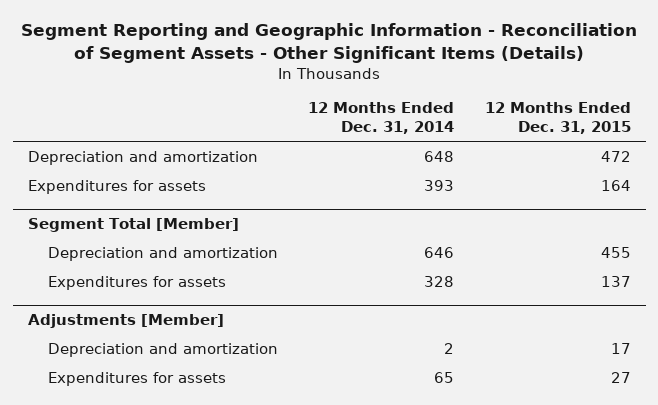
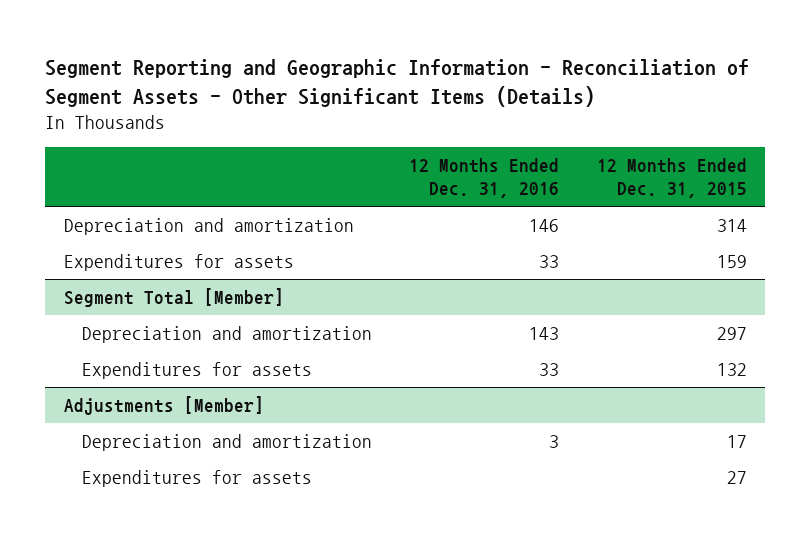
- | 12 Months Ended Dec. 31, 2014 | 12 Months Ended Dec. 31, 2015
+ | 12 Months Ended Dec. 31, 2016 | 12 Months Ended Dec. 31, 2015
- Depreciation and amortization | 648 | 472
- Expenditures for assets | 393 | 164
+ Depreciation and amortization | 146 | 314
+ Expenditures for assets | 33 | 159
@ Segment Total [Member]
- Depreciation and amortization | 646 | 455
- Expenditures for assets | 328 | 137
+ Depreciation and amortization | 143 | 297
+ Expenditures for assets | 33 | 132

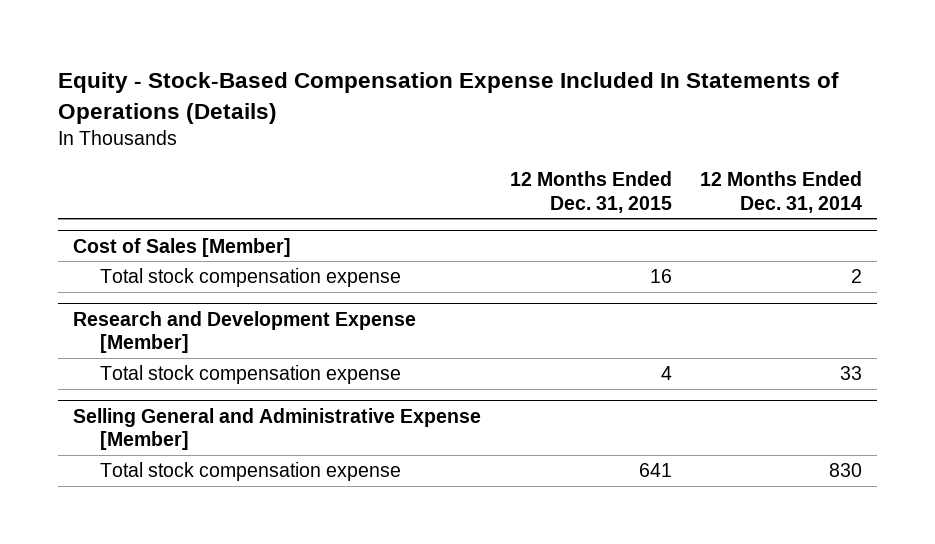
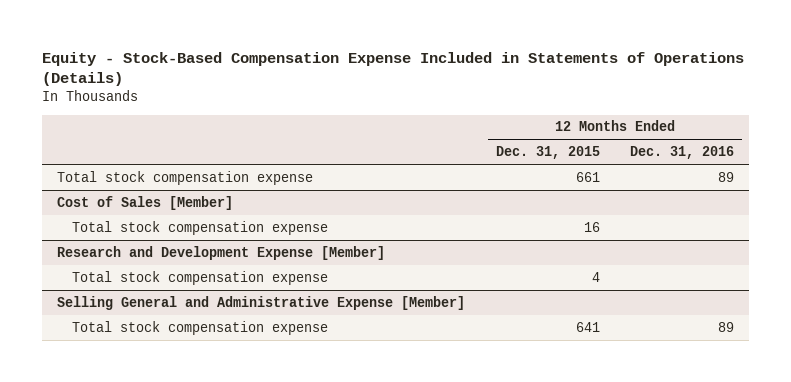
- Equity - Stock-Based Compensation Expense Included In Statements of Operations (Details)
+ Equity - Stock-Based Compensation Expense Included in Statements of Operations (Details)
- | 12 Months Ended Dec. 31, 2015 | 12 Months Ended Dec. 31, 2014
+ | 12 Months Ended Dec. 31, 2015 | 12 Months Ended Dec. 31, 2016
+ Total stock compensation expense | 661 | 89

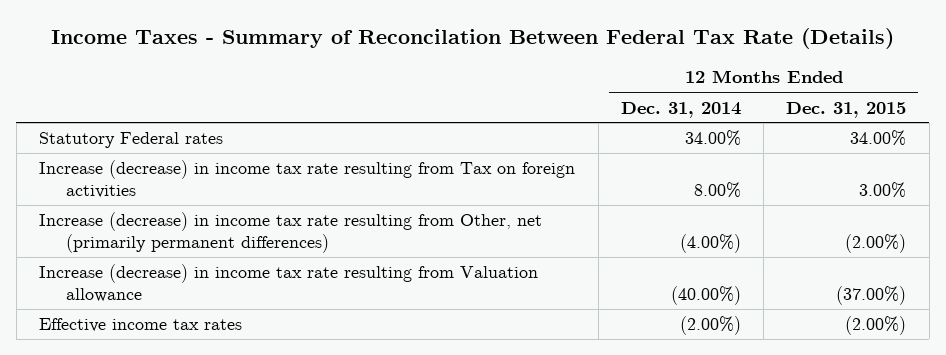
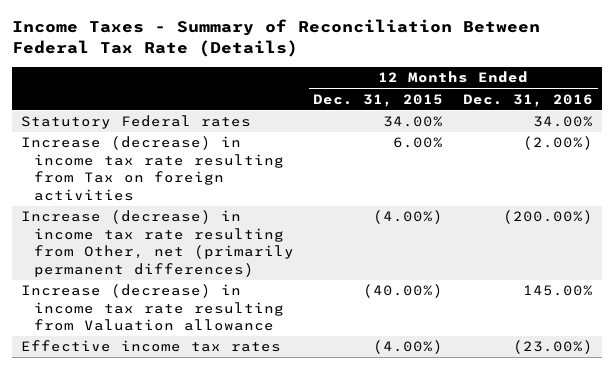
- Income Taxes - Summary of Reconcilation Between Federal Tax Rate (Details)
+ Income Taxes - Summary of Reconciliation Between Federal Tax Rate (Details)
- | 12 Months Ended Dec. 31, 2014 | 12 Months Ended Dec. 31, 2015
+ | 12 Months Ended Dec. 31, 2015 | 12 Months Ended Dec. 31, 2016
- Increase (decrease) in income tax rate resulting from Tax on foreign activities | 8.00% | 3.00%
- Increase (decrease) in income tax rate resulting from Other, net (primarily permanent differences) | (4.00%) | (2.00%)
- Increase (decrease) in income tax rate resulting from Valuation allowance | (40.00%) | (37.00%)
- Effective income tax rates | (2.00%) | (2.00%)
+ Increase (decrease) in income tax rate resulting from Tax on foreign activities | 6.00% | (2.00%)
+ Increase (decrease) in income tax rate resulting from Other, net (primarily permanent differences) | (4.00%) | (200.00%)
+ Increase (decrease) in income tax rate resulting from Valuation allowance | (40.00%) | 145.00%
+ Effective income tax rates | (4.00%) | (23.00%)

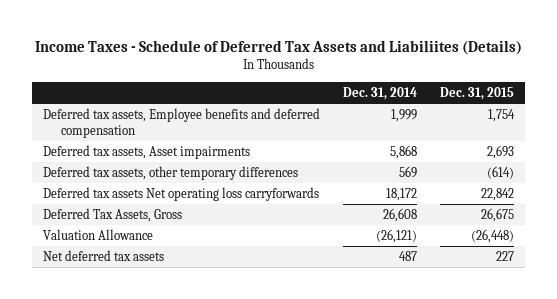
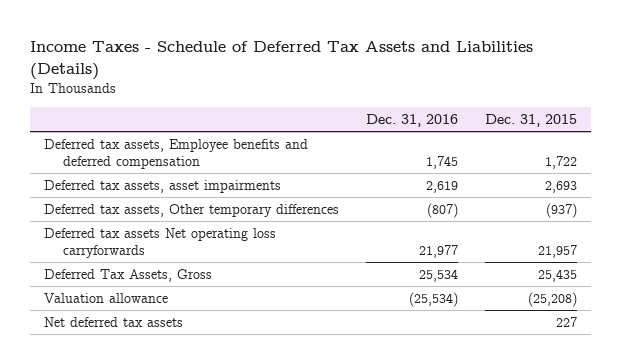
- Income Taxes - Schedule of Deferred Tax Assets and Liabiliites (Details)
+ Income Taxes - Schedule of Deferred Tax Assets and Liabilities (Details)
- | Dec. 31, 2014 | Dec. 31, 2015
+ | Dec. 31, 2016 | Dec. 31, 2015
- Deferred tax assets, Employee benefits and deferred compensation | 1,999 | 1,754
- Deferred tax assets, Asset impairments | 5,868 | 2,693
- Deferred tax assets, other temporary differences | 569 | (614)
- Deferred tax assets Net operating loss carryforwards | 18,172 | 22,842
- Deferred Tax Assets, Gross | 26,608 | 26,675
- Valuation Allowance | (26,121) | (26,448)
+ Deferred tax assets, Employee benefits and deferred compensation | 1,745 | 1,722
+ Deferred tax assets, asset impairments | 2,619 | 2,693
+ Deferred tax assets, Other temporary differences | (807) | (937)
+ Deferred tax assets Net operating loss carryforwards | 21,977 | 21,957
+ Deferred Tax Assets, Gross | 25,534 | 25,435
+ Valuation allowance | (25,534) | (25,208)

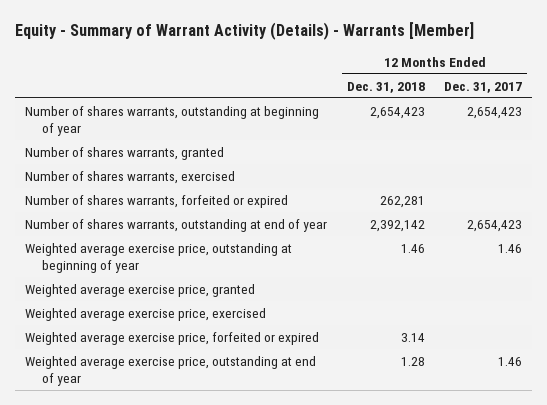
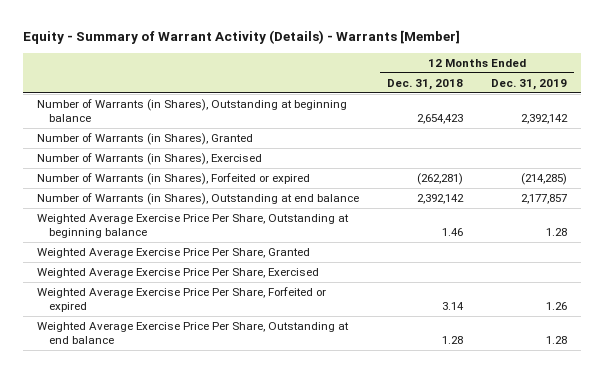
- | 12 Months Ended Dec. 31, 2018 | 12 Months Ended Dec. 31, 2017
+ | 12 Months Ended Dec. 31, 2018 | 12 Months Ended Dec. 31, 2019
- Number of shares warrants, outstanding at beginning of year | 2,654,423 | 2,654,423
- Number of shares warrants, granted
- Number of shares warrants, exercised
- Number of shares warrants, forfeited or expired | 262,281 |
- Number of shares warrants, outstanding at end of year | 2,392,142 | 2,654,423
- Weighted average exercise price, outstanding at beginning of year | 1.46 | 1.46
- Weighted average exercise price, granted
- Weighted average exercise price, exercised
- Weighted average exercise price, forfeited or expired | 3.14 |
- Weighted average exercise price, outstanding at end of year | 1.28 | 1.46
+ Number of Warrants (in Shares), Outstanding at beginning balance | 2,654,423 | 2,392,142
+ Number of Warrants (in Shares), Granted
+ Number of Warrants (in Shares), Exercised
+ Number of Warrants (in Shares), Forfeited or expired | (262,281) | (214,285)
+ Number of Warrants (in Shares), Outstanding at end balance | 2,392,142 | 2,177,857
+ Weighted Average Exercise Price Per Share, Outstanding at beginning balance | 1.46 | 1.28
+ Weighted Average Exercise Price Per Share, Granted
+ Weighted Average Exercise Price Per Share, Exercised
+ Weighted Average Exercise Price Per Share, Forfeited or expired | 3.14 | 1.26
+ Weighted Average Exercise Price Per Share, Outstanding at end balance | 1.28 | 1.28

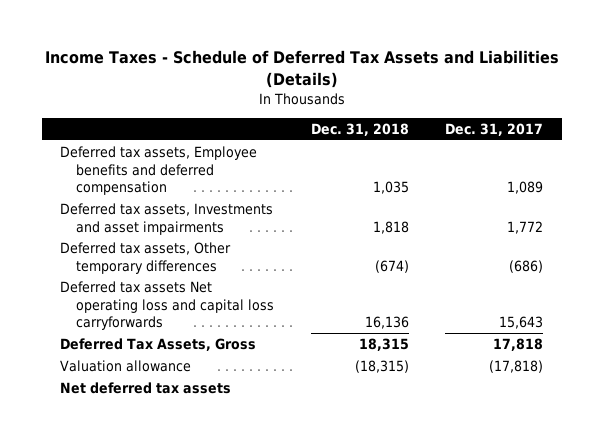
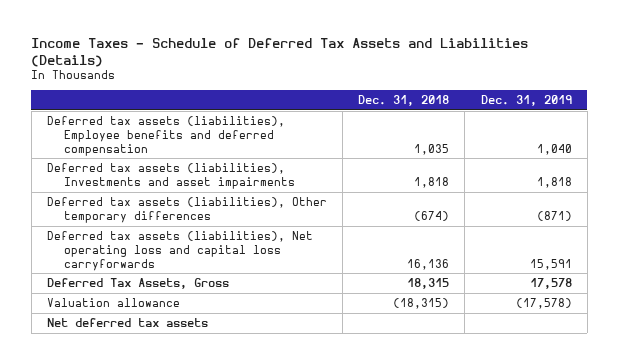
- | Dec. 31, 2018 | Dec. 31, 2017
+ | Dec. 31, 2018 | Dec. 31, 2019
- Deferred tax assets, Employee benefits and deferred compensation | 1,035 | 1,089
- Deferred tax assets, Investments and asset impairments | 1,818 | 1,772
- Deferred tax assets, Other temporary differences | (674) | (686)
- Deferred tax assets Net operating loss and capital loss carryforwards | 16,136 | 15,643
+ Deferred tax assets (liabilities), Employee benefits and deferred compensation | 1,035 | 1,040
+ Deferred tax assets (liabilities), Investments and asset impairments | 1,818 | 1,818
+ Deferred tax assets (liabilities), Other temporary differences | (674) | (871)
+ Deferred tax assets (liabilities), Net operating loss and capital loss carryforwards | 16,136 | 15,591

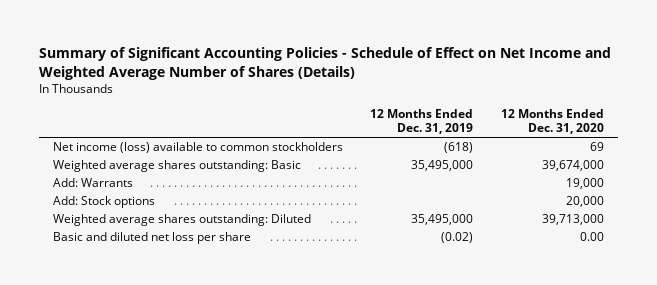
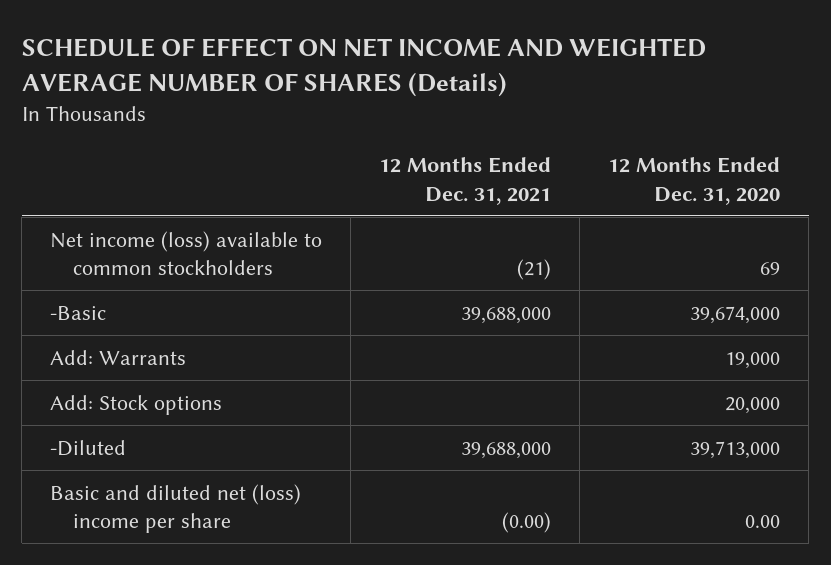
- Summary of Significant Accounting Policies - Schedule of Effect on Net Income and Weighted Average Number of Shares (Details)
+ SCHEDULE OF EFFECT ON NET INCOME AND WEIGHTED AVERAGE NUMBER OF SHARES (Details)
- | 12 Months Ended Dec. 31, 2019 | 12 Months Ended Dec. 31, 2020
+ | 12 Months Ended Dec. 31, 2021 | 12 Months Ended Dec. 31, 2020
- Weighted average shares outstanding: Basic | 35,495,000 | 39,674,000
+ -Basic | 39,688,000 | 39,674,000
- Weighted average shares outstanding: Diluted | 35,495,000 | 39,713,000
- Basic and diluted net loss per share | (0.02) | 0.00
+ -Diluted | 39,688,000 | 39,713,000
+ Basic and diluted net (loss) income per share | (0.00) | 0.00

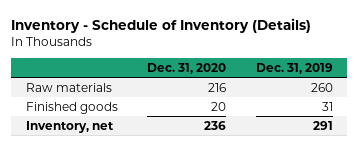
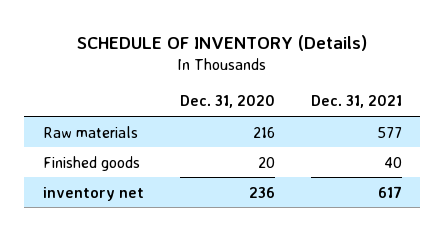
- Inventory - Schedule of Inventory (Details)
+ SCHEDULE OF INVENTORY (Details)
- | Dec. 31, 2020 | Dec. 31, 2019
+ | Dec. 31, 2020 | Dec. 31, 2021
- Inventory, net | 236 | 291
+ inventory net | 236 | 617

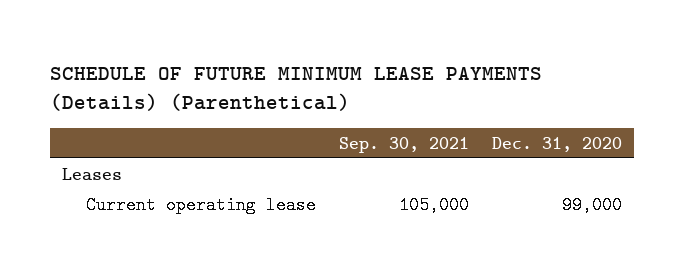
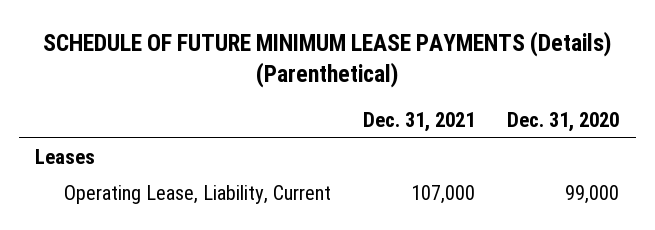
- | Sep. 30, 2021 | Dec. 31, 2020
+ | Dec. 31, 2021 | Dec. 31, 2020
- Current operating lease | 105,000 | 99,000
+ Operating Lease, Liability, Current | 107,000 | 99,000

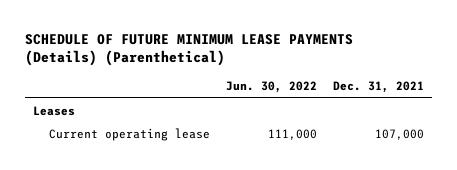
- | Dec. 31, 2021 | Dec. 31, 2020
+ | Jun. 30, 2022 | Dec. 31, 2021
- Operating Lease, Liability, Current | 107,000 | 99,000
+ Current operating lease | 111,000 | 107,000

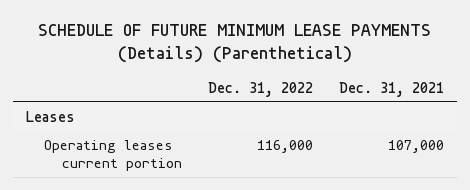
- | Jun. 30, 2022 | Dec. 31, 2021
+ | Dec. 31, 2022 | Dec. 31, 2021
- Current operating lease | 111,000 | 107,000
+ Operating leases current portion | 116,000 | 107,000

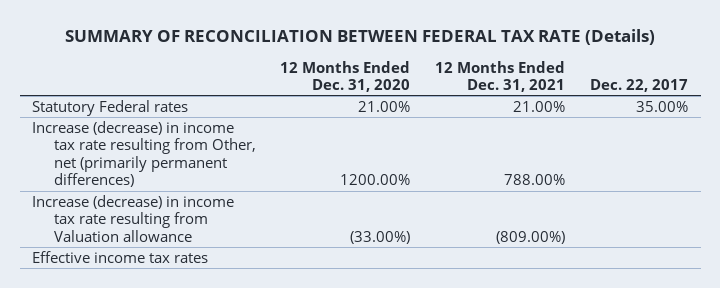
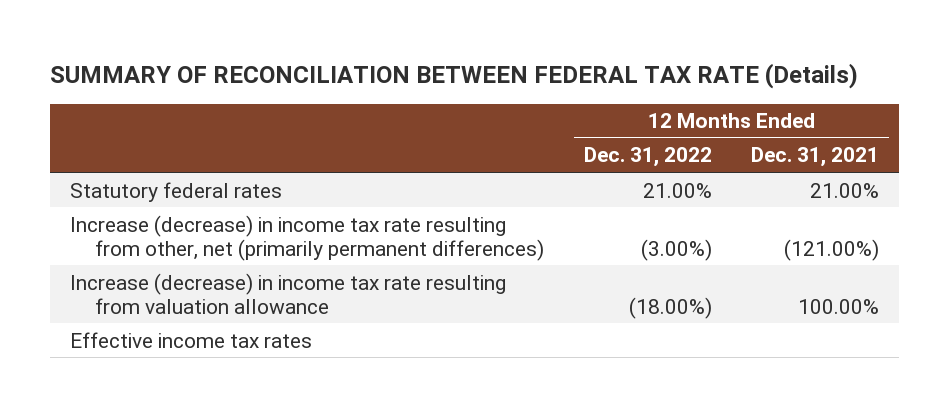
- | 12 Months Ended Dec. 31, 2020 | 12 Months Ended Dec. 31, 2021 | Dec. 22, 2017
+ | 12 Months Ended Dec. 31, 2022 | 12 Months Ended Dec. 31, 2021
- Statutory Federal rates | 21.00% | 21.00% | 35.00%
- Increase (decrease) in income tax rate resulting from Other, net (primarily permanent differences) | 1200.00% | 788.00% |
- Increase (decrease) in income tax rate resulting from Valuation allowance | (33.00%) | (809.00%) |
+ Statutory federal rates | 21.00% | 21.00%
+ Increase (decrease) in income tax rate resulting from other, net (primarily permanent differences) | (3.00%) | (121.00%)
+ Increase (decrease) in income tax rate resulting from valuation allowance | (18.00%) | 100.00%

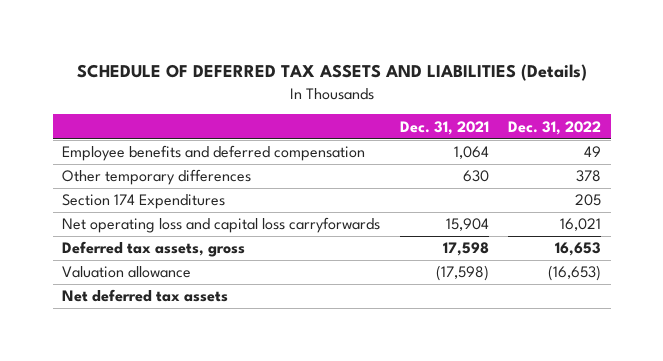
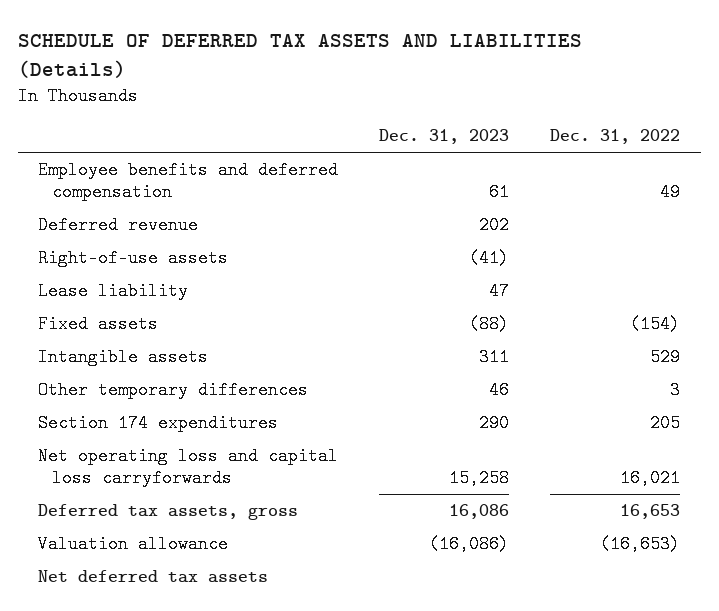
- | Dec. 31, 2021 | Dec. 31, 2022
+ | Dec. 31, 2023 | Dec. 31, 2022
- Other temporary differences | 630 | 378
- Section 174 Expenditures | | 205
+ Deferred revenue | 202 |
+ Right-of-use assets | (41) |
+ Lease liability | 47 |
+ Fixed assets | (88) | (154)
+ Intangible assets | 311 | 529
+ Other temporary differences | 46 | 3
+ Section 174 expenditures | 290 | 205

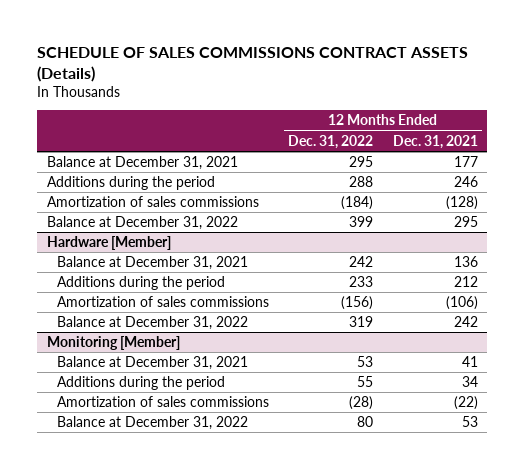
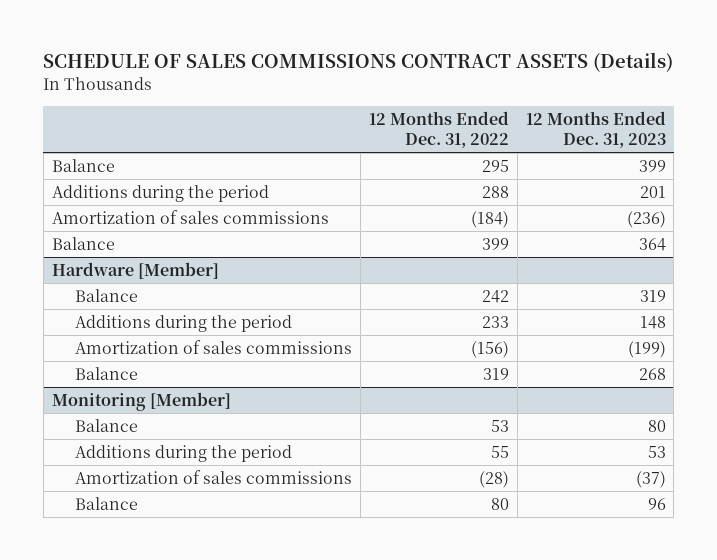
- | 12 Months Ended Dec. 31, 2022 | 12 Months Ended Dec. 31, 2021
+ | 12 Months Ended Dec. 31, 2022 | 12 Months Ended Dec. 31, 2023
- Balance at December 31, 2021 | 295 | 177
+ Balance | 295 | 399
- Balance at December 31, 2022 | 399 | 295
+ Balance | 399 | 364
@ Hardware [Member]
- Balance at December 31, 2021 | 242 | 136
+ Balance | 242 | 319
- Balance at December 31, 2022 | 319 | 242
+ Balance | 319 | 268
@ Monitoring [Member]
- Balance at December 31, 2021 | 53 | 41
+ Balance | 53 | 80
- Balance at December 31, 2022 | 80 | 53
+ Balance | 80 | 96

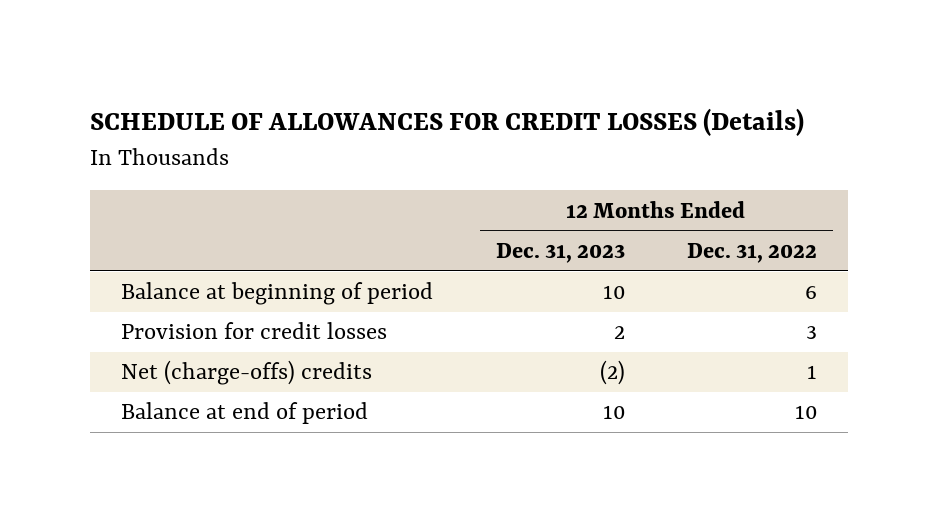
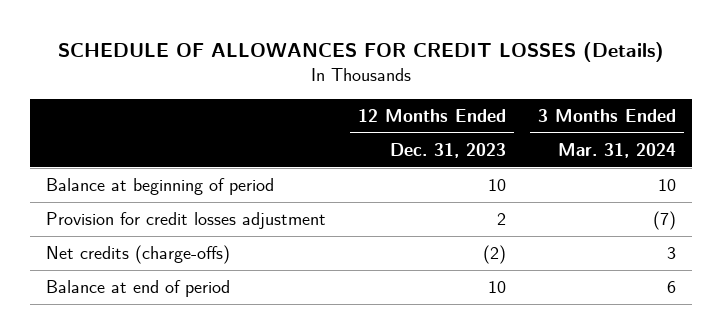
- | 12 Months Ended Dec. 31, 2023 | 12 Months Ended Dec. 31, 2022
+ | 12 Months Ended Dec. 31, 2023 | 3 Months Ended Mar. 31, 2024
- Provision for credit losses | 2 | 3
- Net (charge-offs) credits | (2) | 1
+ Provision for credit losses adjustment | 2 | (7)
+ Net credits (charge-offs) | (2) | 3

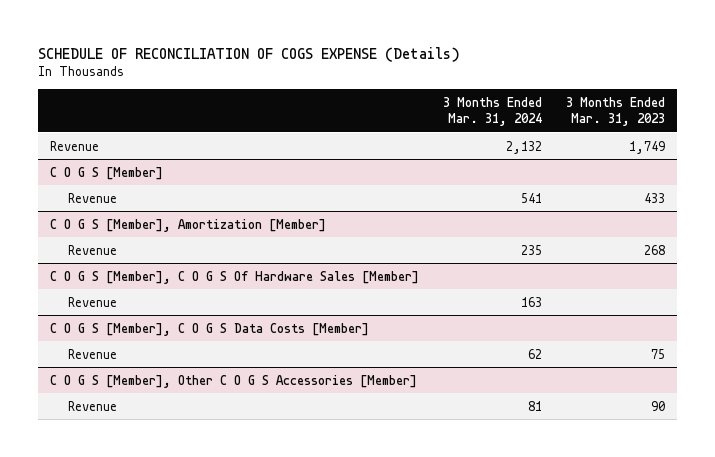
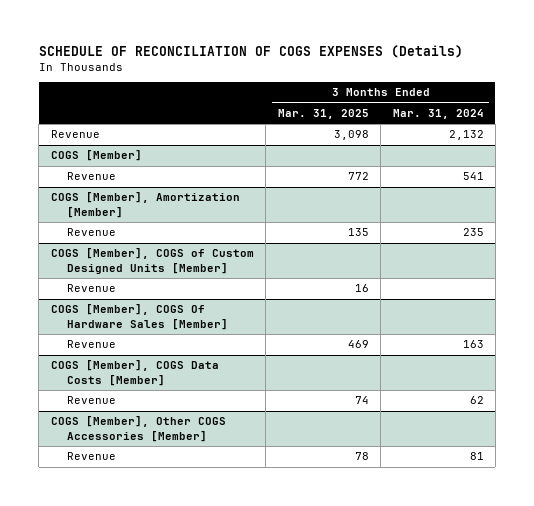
- SCHEDULE OF RECONCILIATION OF COGS EXPENSE (Details)
+ SCHEDULE OF RECONCILIATION OF COGS EXPENSES (Details)
- | 3 Months Ended Mar. 31, 2024 | 3 Months Ended Mar. 31, 2023
+ | 3 Months Ended Mar. 31, 2025 | 3 Months Ended Mar. 31, 2024
- C O G S [Member]
+ COGS [Member]
- C O G S [Member], Amortization [Member]
+ COGS [Member], Amortization [Member]
- C O G S [Member], C O G S Of Hardware Sales [Member]
+ COGS [Member], COGS of Custom Designed Units [Member]
+ Revenue | 16 |
+ COGS [Member], COGS Of Hardware Sales [Member]
- C O G S [Member], C O G S Data Costs [Member]
+ COGS [Member], COGS Data Costs [Member]
- C O G S [Member], Other C O G S Accessories [Member]
+ COGS [Member], Other COGS Accessories [Member]

